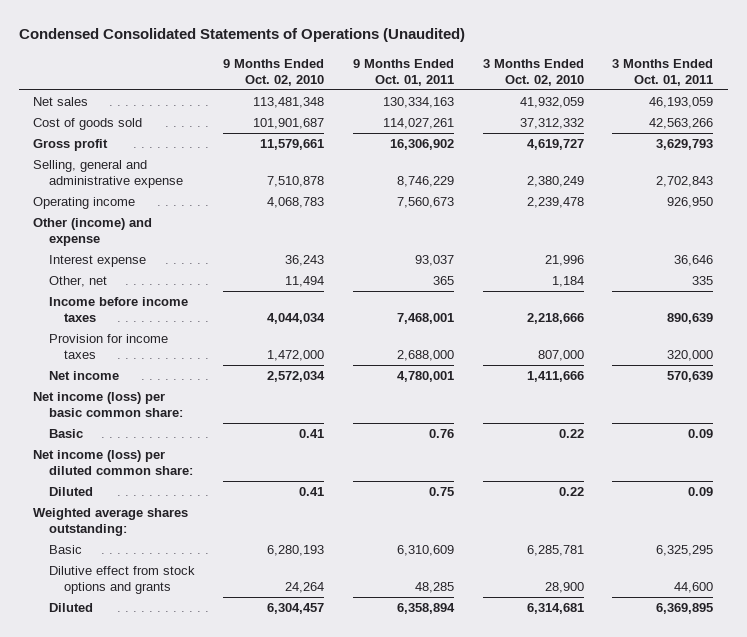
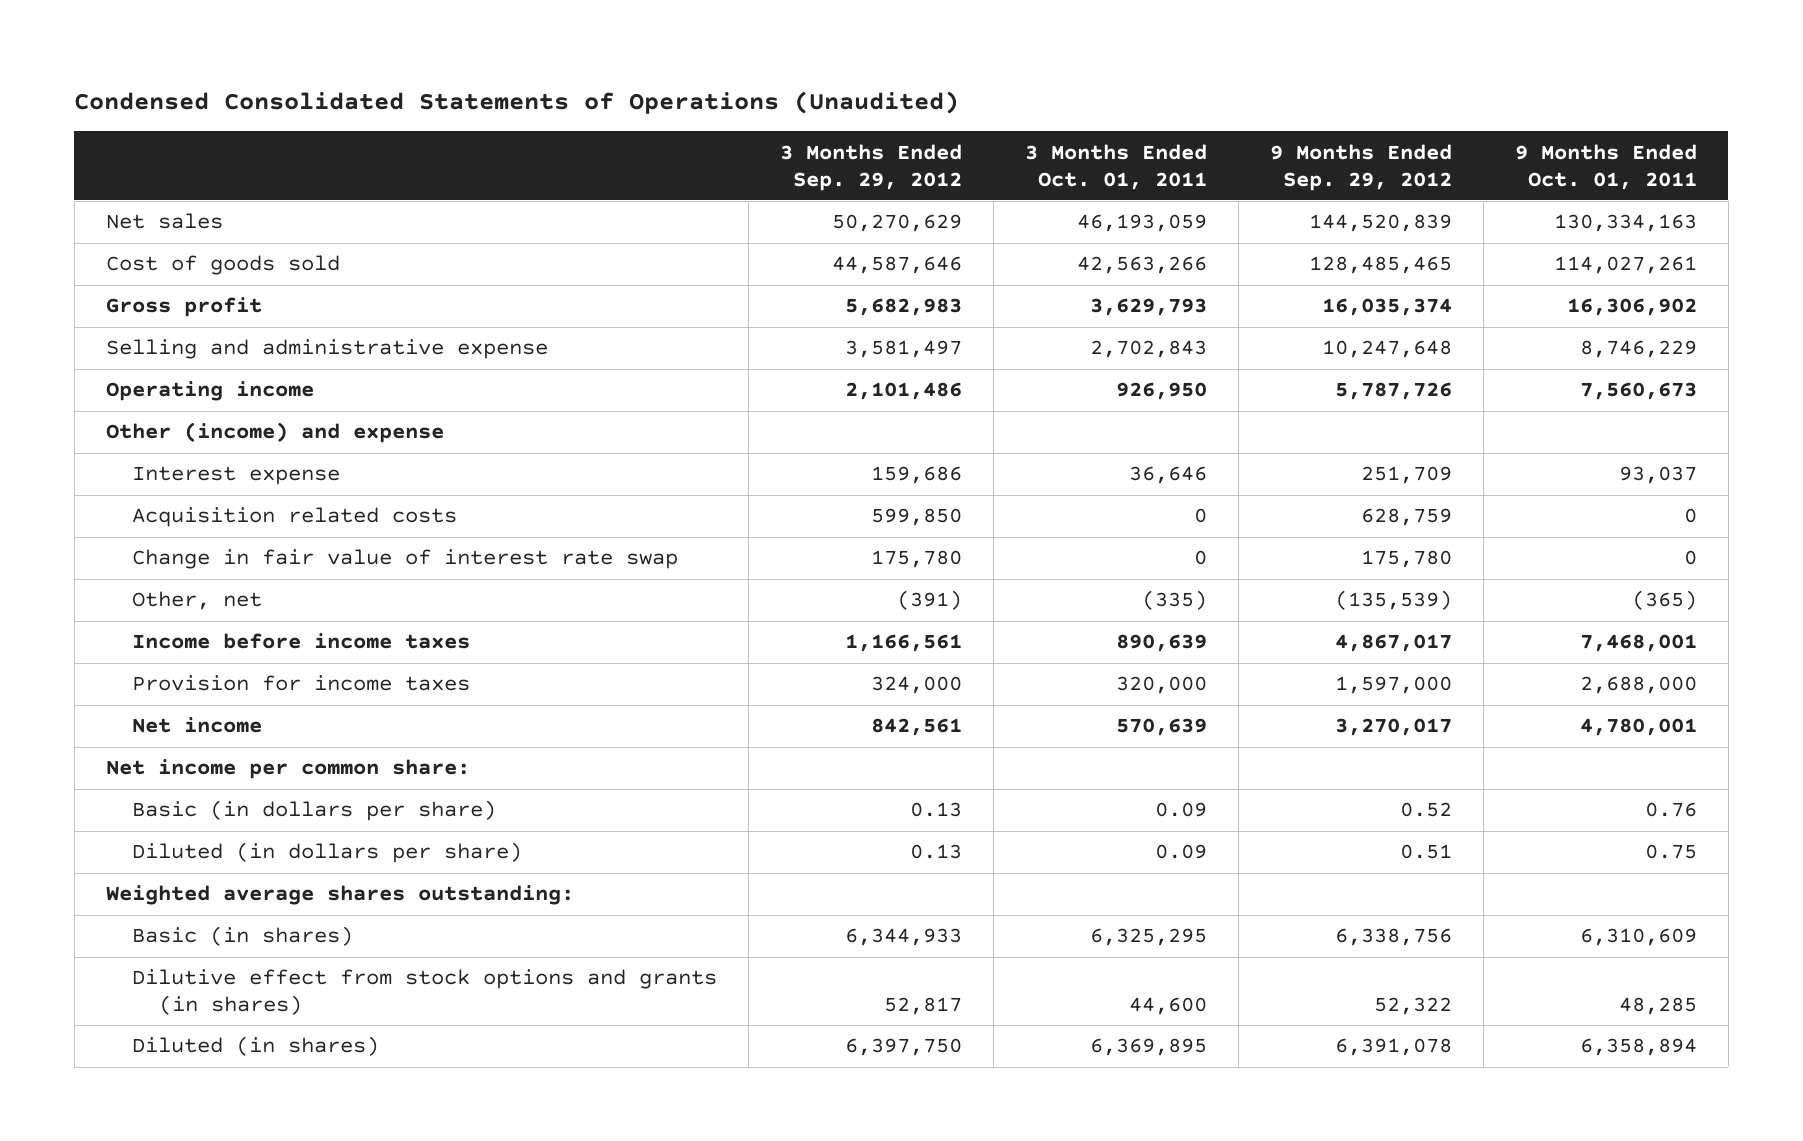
- | 9 Months Ended Oct. 02, 2010 | 9 Months Ended Oct. 01, 2011 | 3 Months Ended Oct. 02, 2010 | 3 Months Ended Oct. 01, 2011
+ | 3 Months Ended Sep. 29, 2012 | 3 Months Ended Oct. 01, 2011 | 9 Months Ended Sep. 29, 2012 | 9 Months Ended Oct. 01, 2011
- Selling, general and administrative expense | 7,510,878 | 8,746,229 | 2,380,249 | 2,702,843
+ Selling and administrative expense | 3,581,497 | 2,702,843 | 10,247,648 | 8,746,229
- Other, net | 11,494 | 365 | 1,184 | 335
+ Acquisition related costs | 599,850 | 0 | 628,759 | 0
+ Change in fair value of interest rate swap | 175,780 | 0 | 175,780 | 0
+ Other, net | (391) | (335) | (135,539) | (365)
- Net income (loss) per basic common share:
- Basic | 0.41 | 0.76 | 0.22 | 0.09
- Net income (loss) per diluted common share:
- Diluted | 0.41 | 0.75 | 0.22 | 0.09
+ Net income per common share:
+ Basic (in dollars per share) | 0.13 | 0.09 | 0.52 | 0.76
+ Diluted (in dollars per share) | 0.13 | 0.09 | 0.51 | 0.75
- Basic | 6,280,193 | 6,310,609 | 6,285,781 | 6,325,295
- Dilutive effect from stock options and grants | 24,264 | 48,285 | 28,900 | 44,600
- Diluted | 6,304,457 | 6,358,894 | 6,314,681 | 6,369,895
+ Basic (in shares) | 6,344,933 | 6,325,295 | 6,338,756 | 6,310,609
+ Dilutive effect from stock options and grants (in shares) | 52,817 | 44,600 | 52,322 | 48,285
+ Diluted (in shares) | 6,397,750 | 6,369,895 | 6,391,078 | 6,358,894

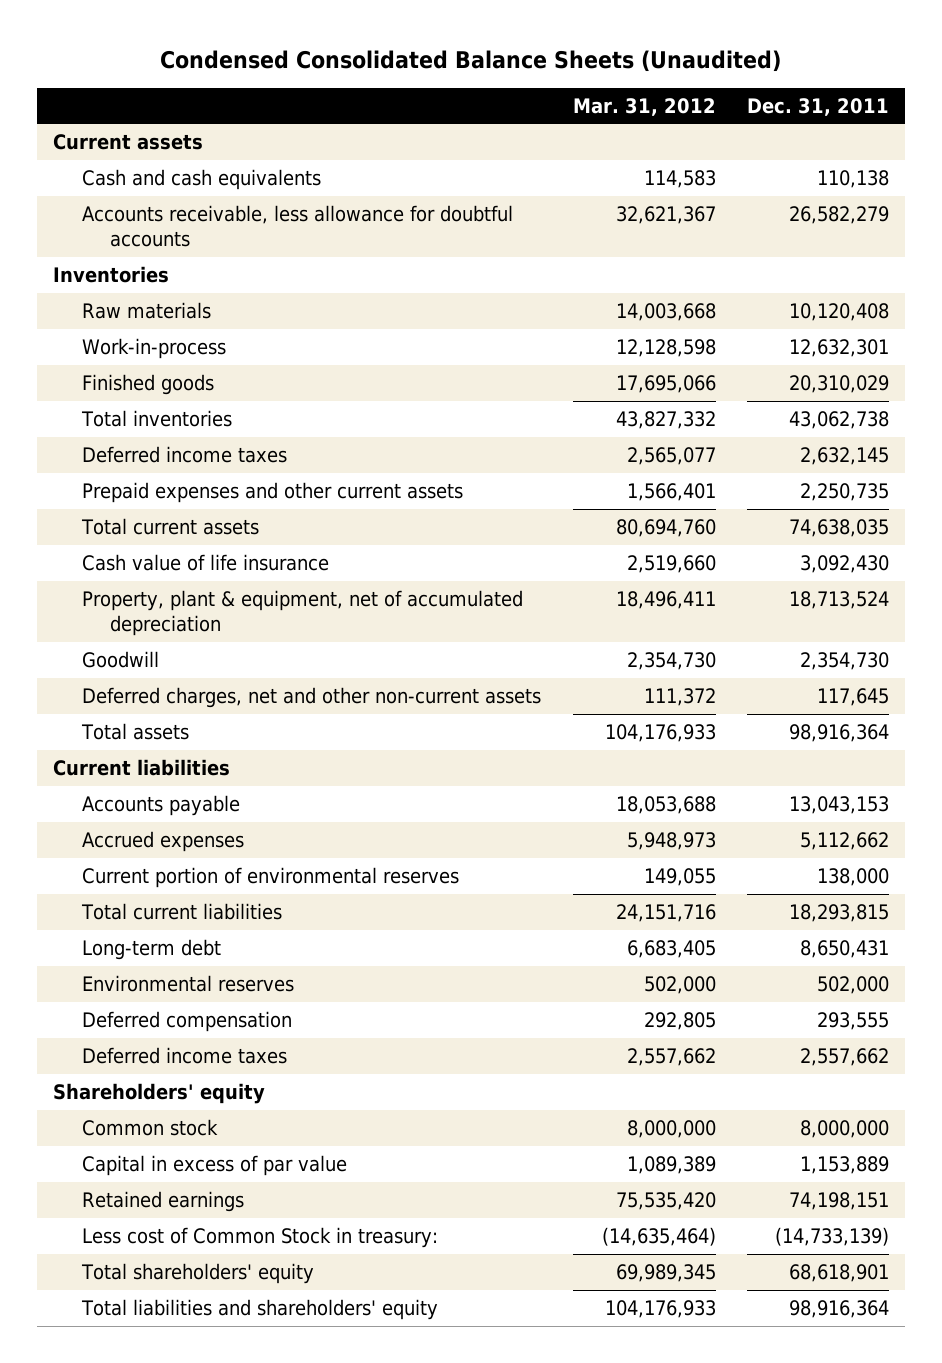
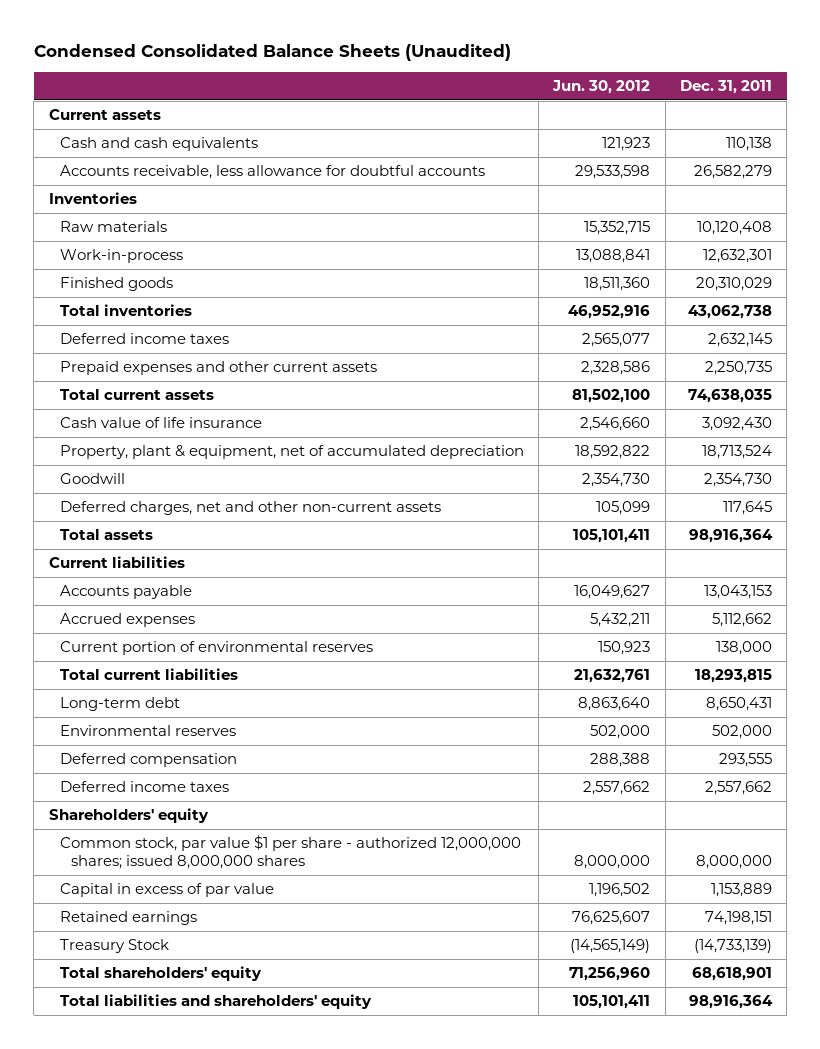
- | Mar. 31, 2012 | Dec. 31, 2011
+ | Jun. 30, 2012 | Dec. 31, 2011
- Common stock | 8,000,000 | 8,000,000
+ Common stock, par value $1 per share - authorized 12,000,000 shares; issued 8,000,000 shares | 8,000,000 | 8,000,000
- Less cost of Common Stock in treasury: | (14,635,464) | (14,733,139)
+ Treasury Stock | (14,565,149) | (14,733,139)

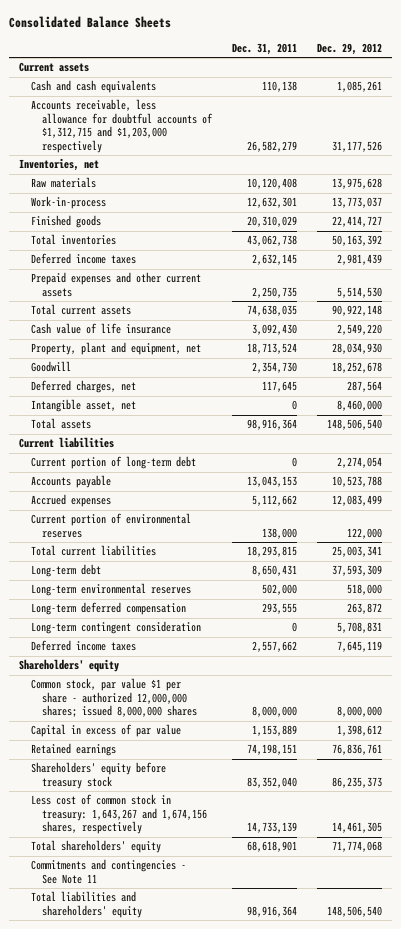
- Condensed Consolidated Balance Sheets (Unaudited)
+ Consolidated Balance Sheets
- | Jun. 30, 2012 | Dec. 31, 2011
+ | Dec. 31, 2011 | Dec. 29, 2012
- Accounts receivable, less allowance for doubtful accounts | 29,533,598 | 26,582,279
- Inventories
+ Accounts receivable, less allowance for doubtful accounts of $1,312,715 and $1,203,000 respectively | 26,582,279 | 31,177,526
+ Inventories, net
- Property, plant & equipment, net of accumulated depreciation | 18,592,822 | 18,713,524
+ Property, plant and equipment, net | 18,713,524 | 28,034,930
- Deferred charges, net and other non-current assets | 105,099 | 117,645
+ Deferred charges, net | 117,645 | 287,564
+ Intangible asset, net | 0 | 8,460,000
+ Current portion of long-term debt | 0 | 2,274,054
- Environmental reserves | 502,000 | 502,000
- Deferred compensation | 288,388 | 293,555
+ Long-term environmental reserves | 502,000 | 518,000
+ Long-term deferred compensation | 293,555 | 263,872
+ Long-term contingent consideration | 0 | 5,708,831
- Treasury Stock | (14,565,149) | (14,733,139)
+ Shareholders' equity before treasury stock | 83,352,040 | 86,235,373
+ Less cost of common stock in treasury: 1,643,267 and 1,674,156 shares, respectively | 14,733,139 | 14,461,305
+ Commitments and contingencies - See Note 11

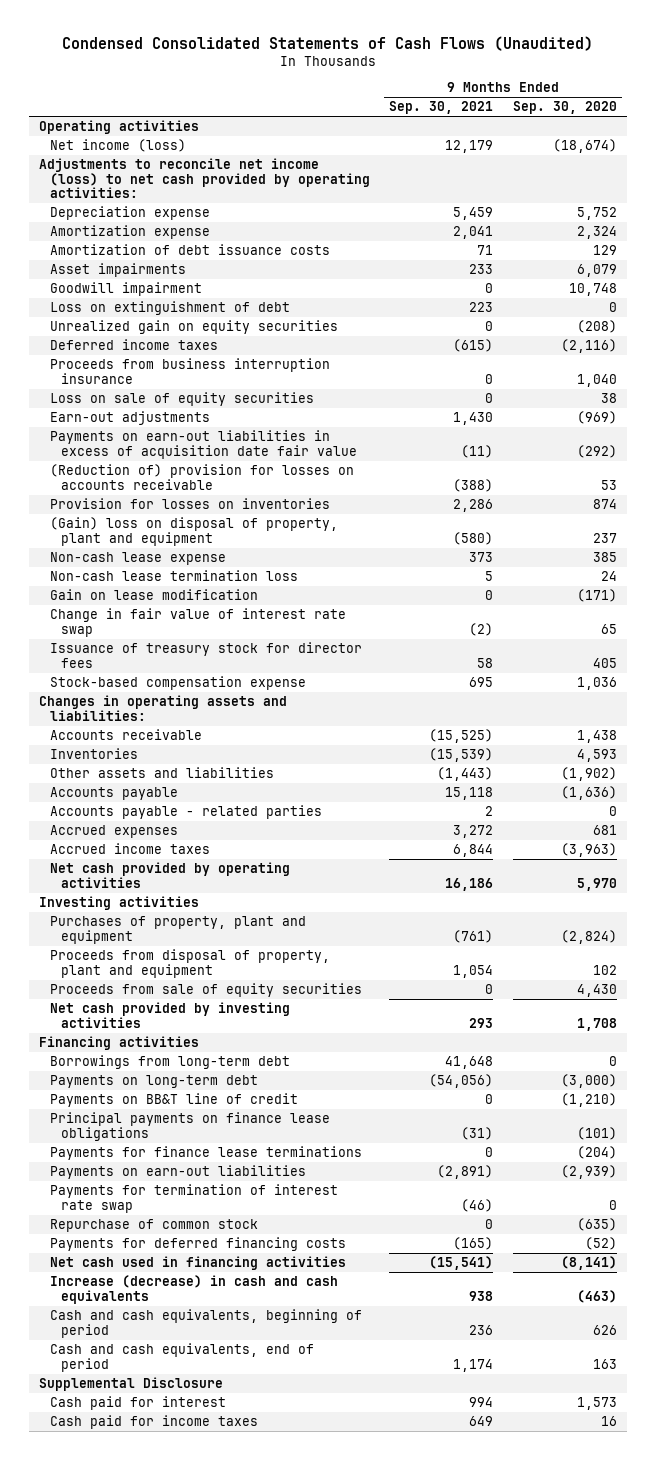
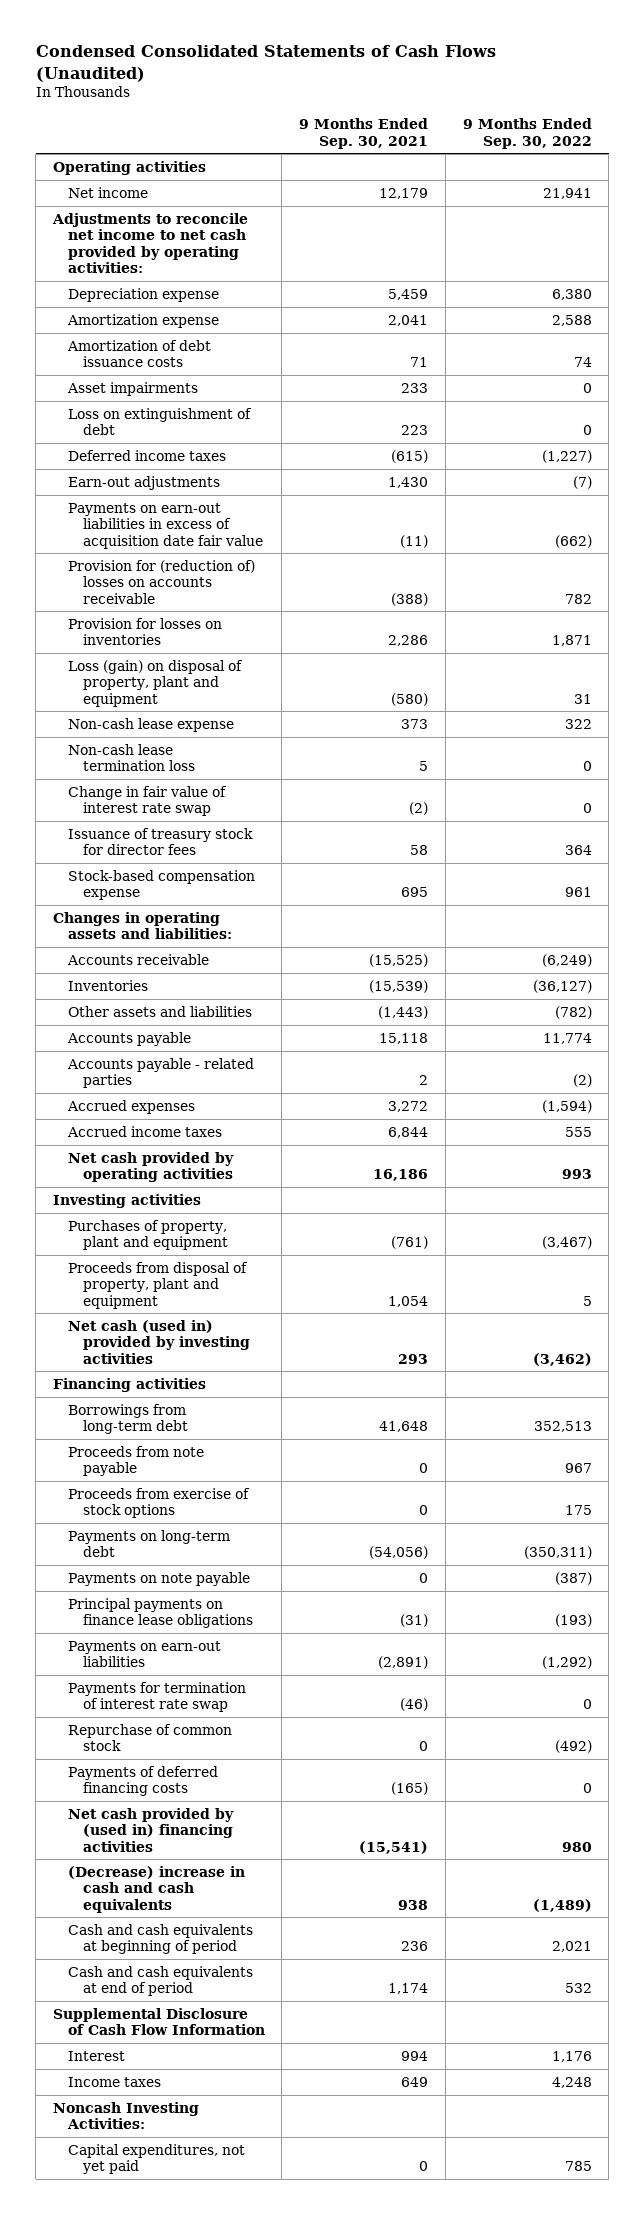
- | 9 Months Ended Sep. 30, 2021 | 9 Months Ended Sep. 30, 2020
+ | 9 Months Ended Sep. 30, 2021 | 9 Months Ended Sep. 30, 2022
- Net income (loss) | 12,179 | (18,674)
- Adjustments to reconcile net income (loss) to net cash provided by operating activities:
+ Net income | 12,179 | 21,941
+ Adjustments to reconcile net income to net cash provided by operating activities:
- Goodwill impairment | 0 | 10,748
- Unrealized gain on equity securities | 0 | (208)
- Proceeds from business interruption insurance | 0 | 1,040
- Loss on sale of equity securities | 0 | 38
- (Reduction of) provision for losses on accounts receivable | (388) | 53
+ Provision for (reduction of) losses on accounts receivable | (388) | 782
- (Gain) loss on disposal of property, plant and equipment | (580) | 237
+ Loss (gain) on disposal of property, plant and equipment | (580) | 31
- Gain on lease modification | 0 | (171)
- Proceeds from sale of equity securities | 0 | 4,430
- Net cash provided by investing activities | 293 | 1,708
+ Net cash (used in) provided by investing activities | 293 | (3,462)
+ Proceeds from note payable | 0 | 967
+ Proceeds from exercise of stock options | 0 | 175
- Payments on BB&T line of credit | 0 | (1,210)
+ Payments on note payable | 0 | (387)
- Payments for finance lease terminations | 0 | (204)
- Payments for deferred financing costs | (165) | (52)
- Net cash used in financing activities | (15,541) | (8,141)
- Increase (decrease) in cash and cash equivalents | 938 | (463)
- Cash and cash equivalents, beginning of period | 236 | 626
- Cash and cash equivalents, end of period | 1,174 | 163
- Supplemental Disclosure
- Cash paid for interest | 994 | 1,573
- Cash paid for income taxes | 649 | 16
+ Payments of deferred financing costs | (165) | 0
+ Net cash provided by (used in) financing activities | (15,541) | 980
+ (Decrease) increase in cash and cash equivalents | 938 | (1,489)
+ Cash and cash equivalents at beginning of period | 236 | 2,021
+ Cash and cash equivalents at end of period | 1,174 | 532
+ Supplemental Disclosure of Cash Flow Information
+ Interest | 994 | 1,176
+ Income taxes | 649 | 4,248
+ Noncash Investing Activities:
+ Capital expenditures, not yet paid | 0 | 785

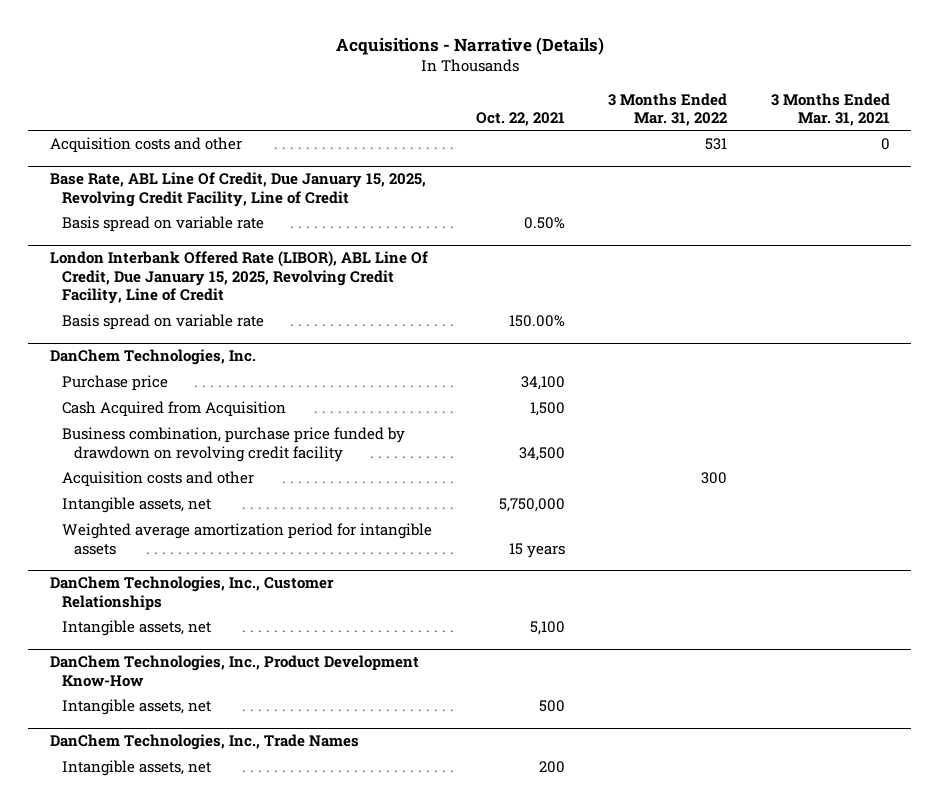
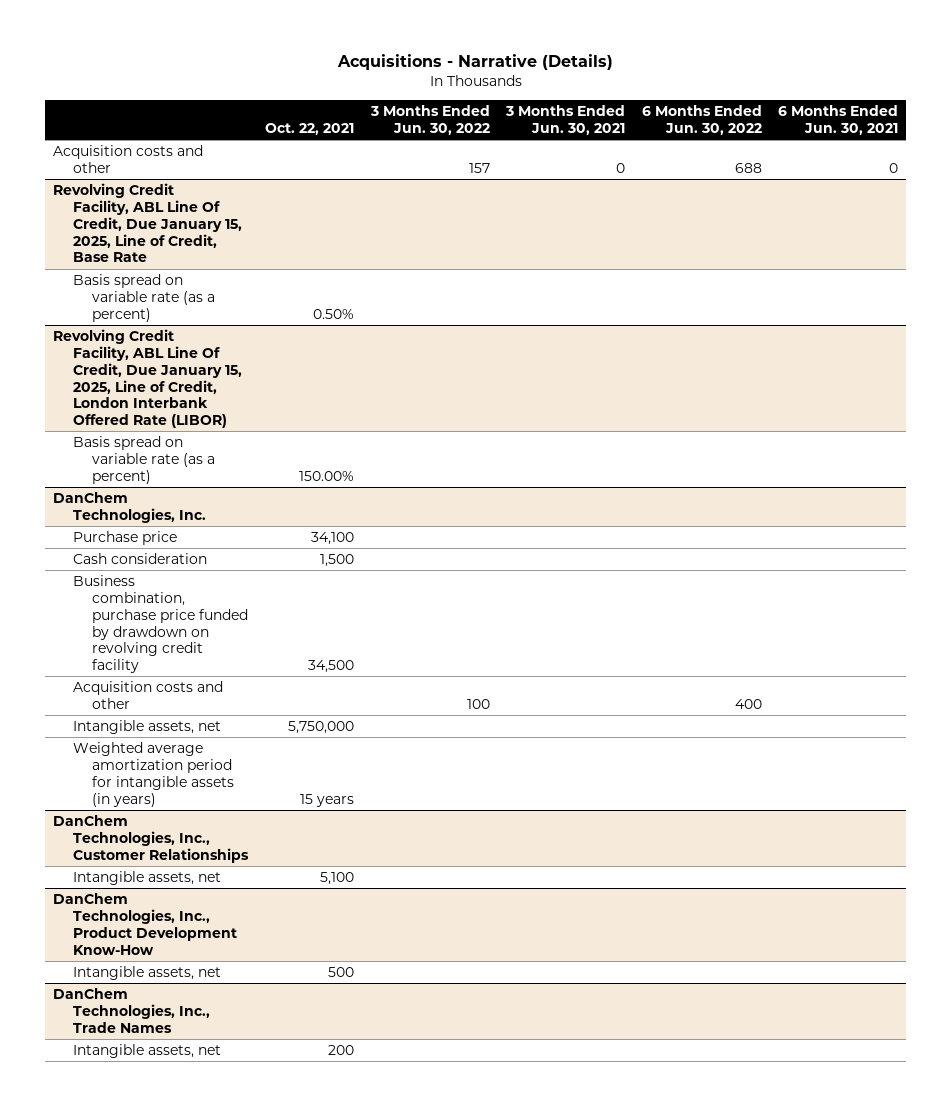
- | Oct. 22, 2021 | 3 Months Ended Mar. 31, 2022 | 3 Months Ended Mar. 31, 2021
+ | Oct. 22, 2021 | 3 Months Ended Jun. 30, 2022 | 3 Months Ended Jun. 30, 2021 | 6 Months Ended Jun. 30, 2022 | 6 Months Ended Jun. 30, 2021
- Base Rate, ABL Line Of Credit, Due January 15, 2025, Revolving Credit Facility, Line of Credit
- Basis spread on variable rate | 0.50% | |
- London Interbank Offered Rate (LIBOR), ABL Line Of Credit, Due January 15, 2025, Revolving Credit Facility, Line of Credit
- Basis spread on variable rate | 150.00% | |
+ Revolving Credit Facility, ABL Line Of Credit, Due January 15, 2025, Line of Credit, Base Rate
+ Basis spread on variable rate (as a percent) | 0.50% | | | |
+ Revolving Credit Facility, ABL Line Of Credit, Due January 15, 2025, Line of Credit, London Interbank Offered Rate (LIBOR)
+ Basis spread on variable rate (as a percent) | 150.00% | | | |
@ DanChem Technologies, Inc.
- Cash Acquired from Acquisition | 1,500 | |
+ Cash consideration | 1,500 | | | |
- Weighted average amortization period for intangible assets | 15 years | |
+ Weighted average amortization period for intangible assets (in years) | 15 years | | | |

